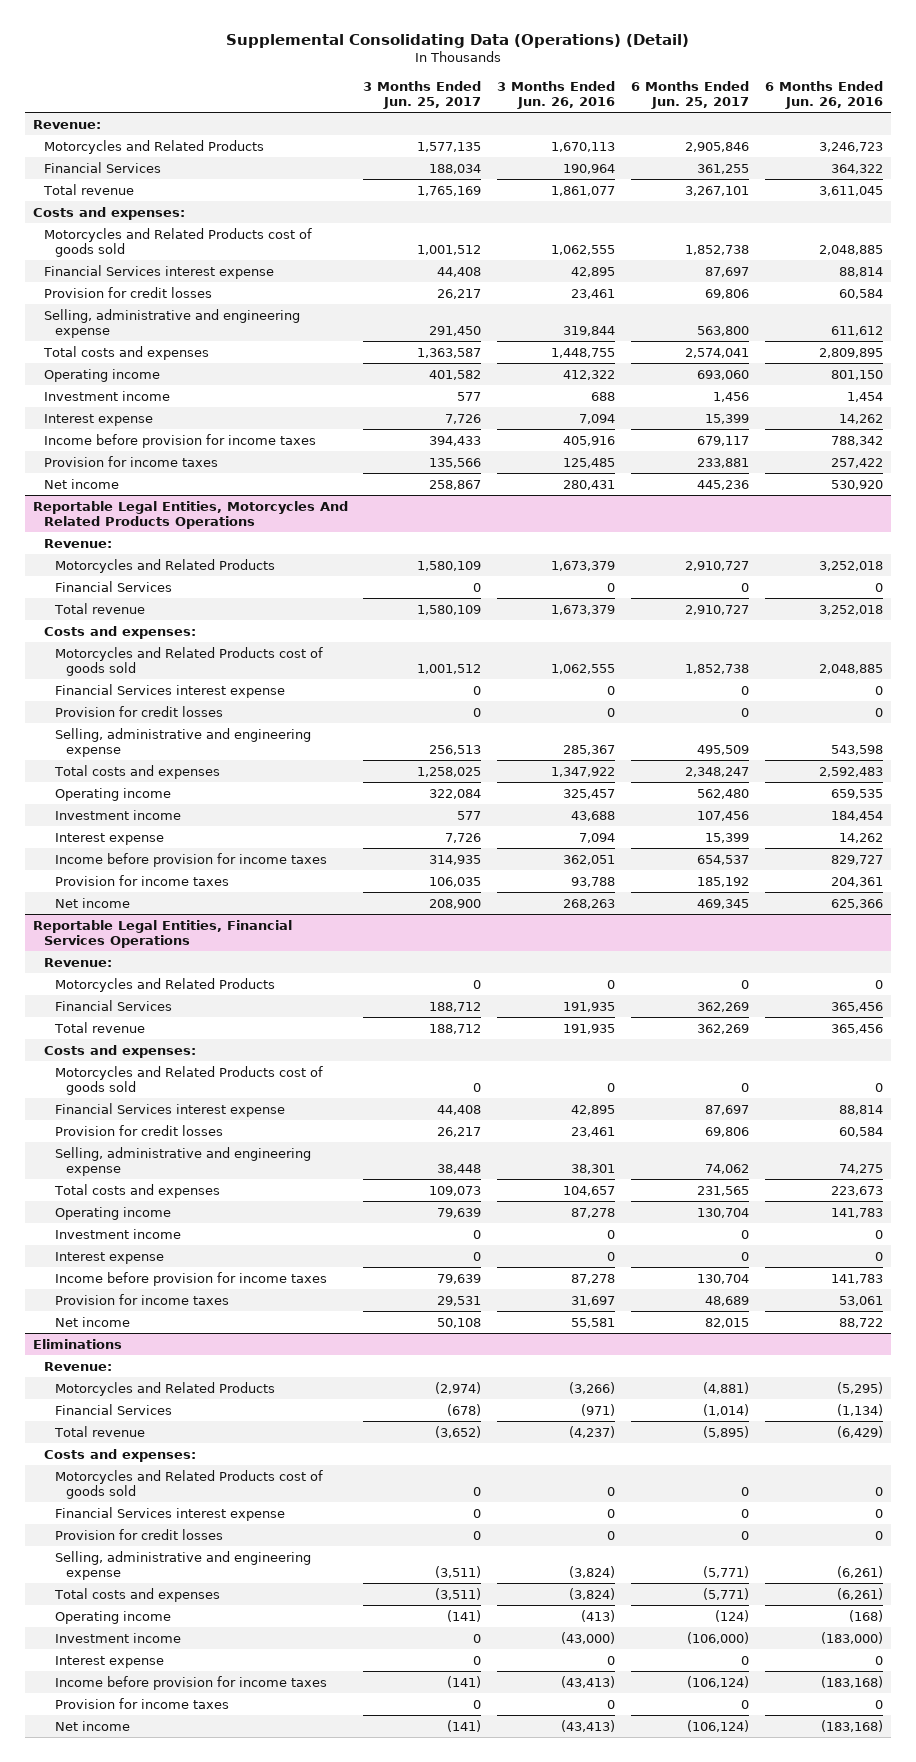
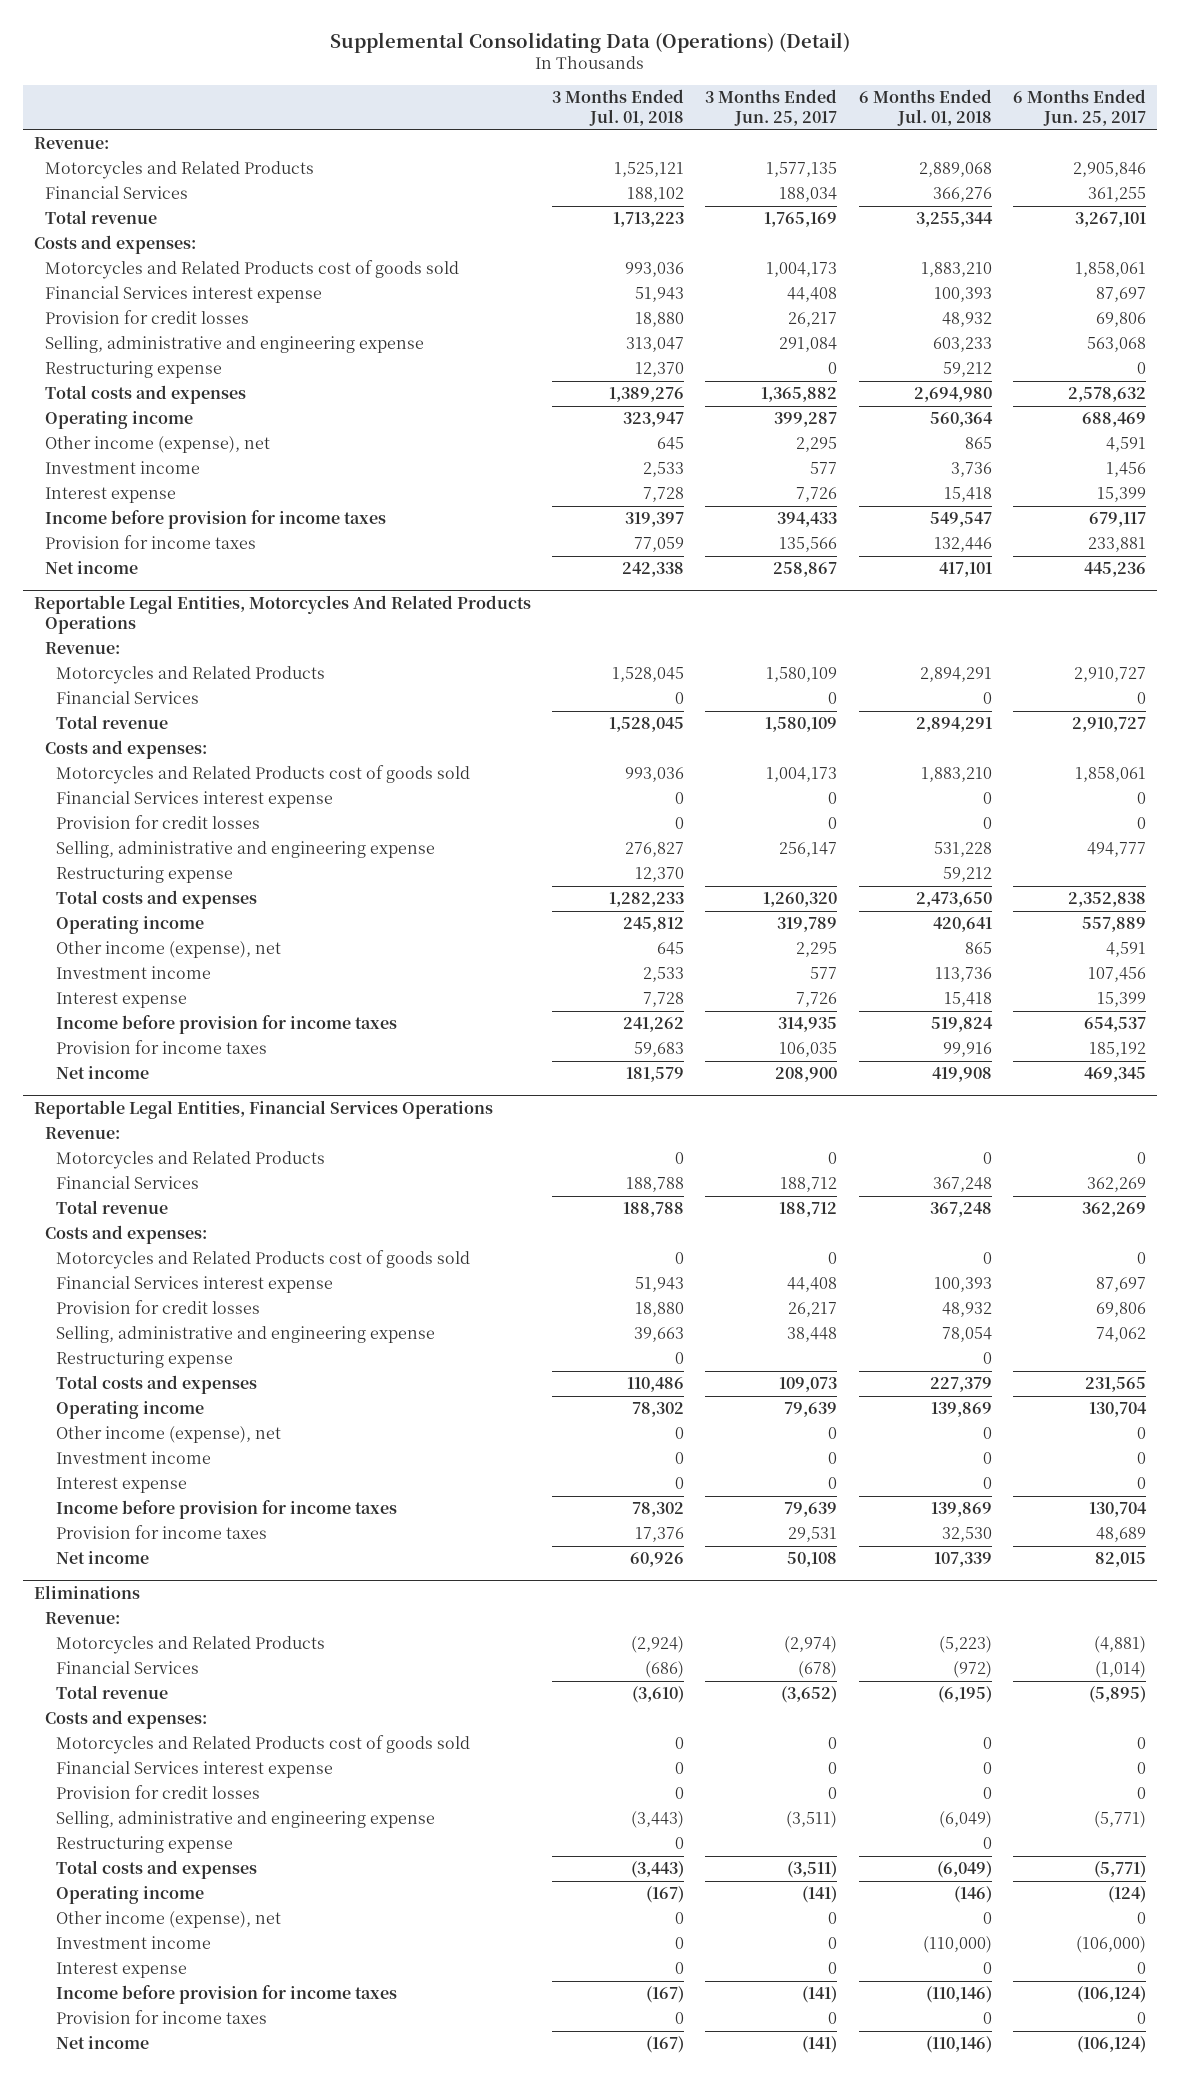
- | 3 Months Ended Jun. 25, 2017 | 3 Months Ended Jun. 26, 2016 | 6 Months Ended Jun. 25, 2017 | 6 Months Ended Jun. 26, 2016
+ | 3 Months Ended Jul. 01, 2018 | 3 Months Ended Jun. 25, 2017 | 6 Months Ended Jul. 01, 2018 | 6 Months Ended Jun. 25, 2017
- Motorcycles and Related Products cost of goods sold | 1,001,512 | 1,062,555 | 1,852,738 | 2,048,885
+ Motorcycles and Related Products cost of goods sold | 993,036 | 1,004,173 | 1,883,210 | 1,858,061
- Selling, administrative and engineering expense | 291,450 | 319,844 | 563,800 | 611,612
- Total costs and expenses | 1,363,587 | 1,448,755 | 2,574,041 | 2,809,895
- Operating income | 401,582 | 412,322 | 693,060 | 801,150
+ Selling, administrative and engineering expense | 313,047 | 291,084 | 603,233 | 563,068
+ Restructuring expense | 12,370 | 0 | 59,212 | 0
+ Total costs and expenses | 1,389,276 | 1,365,882 | 2,694,980 | 2,578,632
+ Operating income | 323,947 | 399,287 | 560,364 | 688,469
+ Other income (expense), net | 645 | 2,295 | 865 | 4,591
@ Reportable Legal Entities, Motorcycles And Related Products Operations
- Motorcycles and Related Products cost of goods sold | 1,001,512 | 1,062,555 | 1,852,738 | 2,048,885
+ Motorcycles and Related Products cost of goods sold | 993,036 | 1,004,173 | 1,883,210 | 1,858,061
- Selling, administrative and engineering expense | 256,513 | 285,367 | 495,509 | 543,598
- Total costs and expenses | 1,258,025 | 1,347,922 | 2,348,247 | 2,592,483
- Operating income | 322,084 | 325,457 | 562,480 | 659,535
+ Selling, administrative and engineering expense | 276,827 | 256,147 | 531,228 | 494,777
+ Restructuring expense | 12,370 | | 59,212 |
+ Total costs and expenses | 1,282,233 | 1,260,320 | 2,473,650 | 2,352,838
+ Operating income | 245,812 | 319,789 | 420,641 | 557,889
+ Other income (expense), net | 645 | 2,295 | 865 | 4,591
@ Reportable Legal Entities, Financial Services Operations
+ Restructuring expense | 0 | | 0 |
+ Other income (expense), net | 0 | 0 | 0 | 0
@ Eliminations
+ Restructuring expense | 0 | | 0 |
+ Other income (expense), net | 0 | 0 | 0 | 0

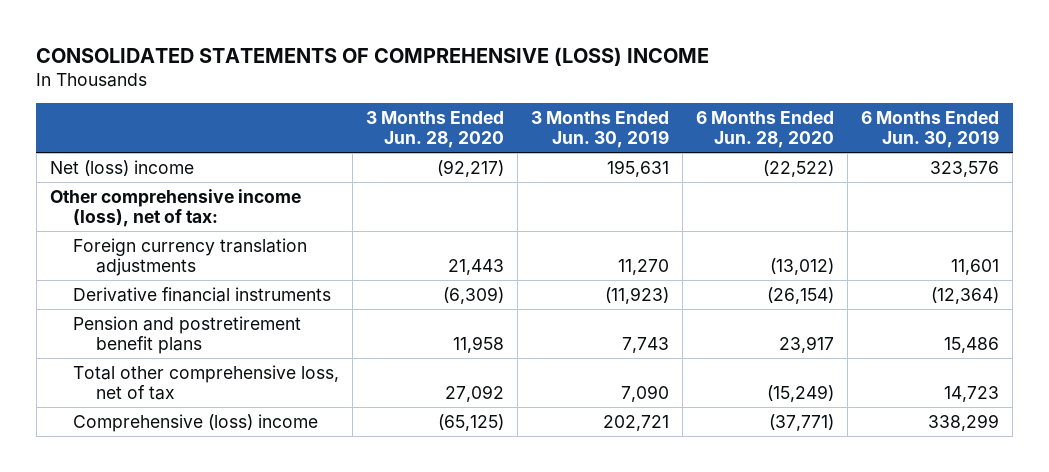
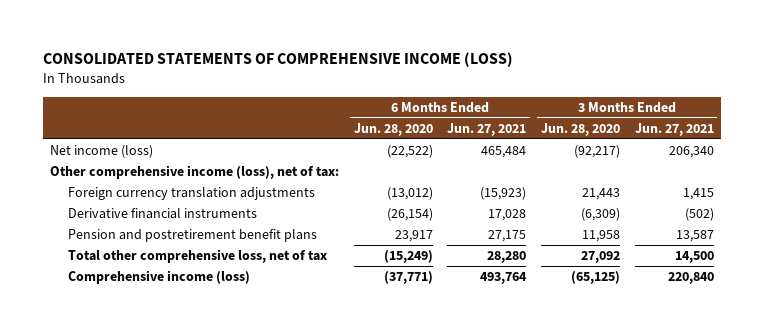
- CONSOLIDATED STATEMENTS OF COMPREHENSIVE (LOSS) INCOME
+ CONSOLIDATED STATEMENTS OF COMPREHENSIVE INCOME (LOSS)
- | 3 Months Ended Jun. 28, 2020 | 3 Months Ended Jun. 30, 2019 | 6 Months Ended Jun. 28, 2020 | 6 Months Ended Jun. 30, 2019
+ | 6 Months Ended Jun. 28, 2020 | 6 Months Ended Jun. 27, 2021 | 3 Months Ended Jun. 28, 2020 | 3 Months Ended Jun. 27, 2021
- Net (loss) income | (92,217) | 195,631 | (22,522) | 323,576
+ Net income (loss) | (22,522) | 465,484 | (92,217) | 206,340
- Comprehensive (loss) income | (65,125) | 202,721 | (37,771) | 338,299
+ Comprehensive income (loss) | (37,771) | 493,764 | (65,125) | 220,840

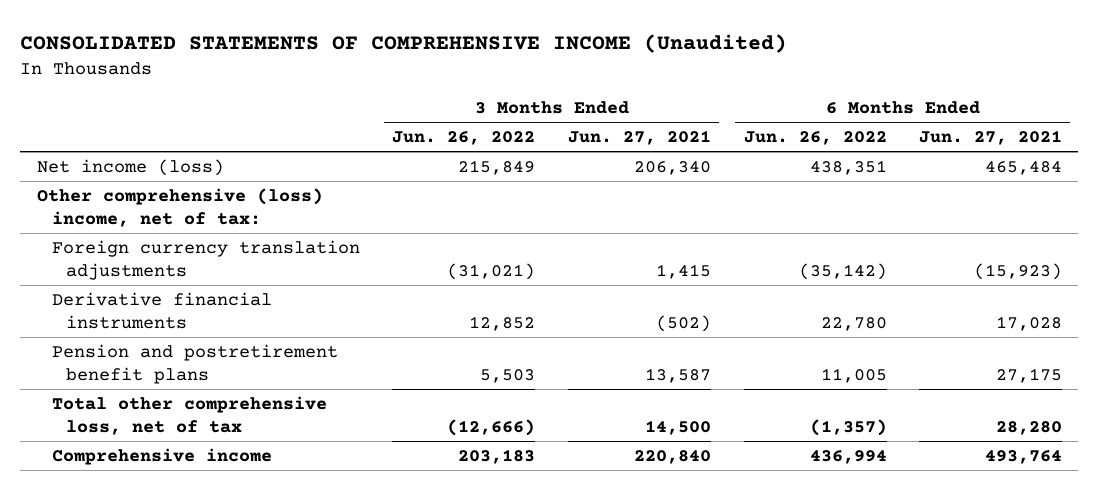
- CONSOLIDATED STATEMENTS OF COMPREHENSIVE INCOME (LOSS)
+ CONSOLIDATED STATEMENTS OF COMPREHENSIVE INCOME (Unaudited)
- | 6 Months Ended Jun. 28, 2020 | 6 Months Ended Jun. 27, 2021 | 3 Months Ended Jun. 28, 2020 | 3 Months Ended Jun. 27, 2021
+ | 3 Months Ended Jun. 26, 2022 | 3 Months Ended Jun. 27, 2021 | 6 Months Ended Jun. 26, 2022 | 6 Months Ended Jun. 27, 2021
- Other comprehensive income (loss), net of tax:
+ Other comprehensive (loss) income, net of tax:
- Comprehensive income (loss) | (37,771) | 493,764 | (65,125) | 220,840
+ Comprehensive income | 203,183 | 220,840 | 436,994 | 493,764

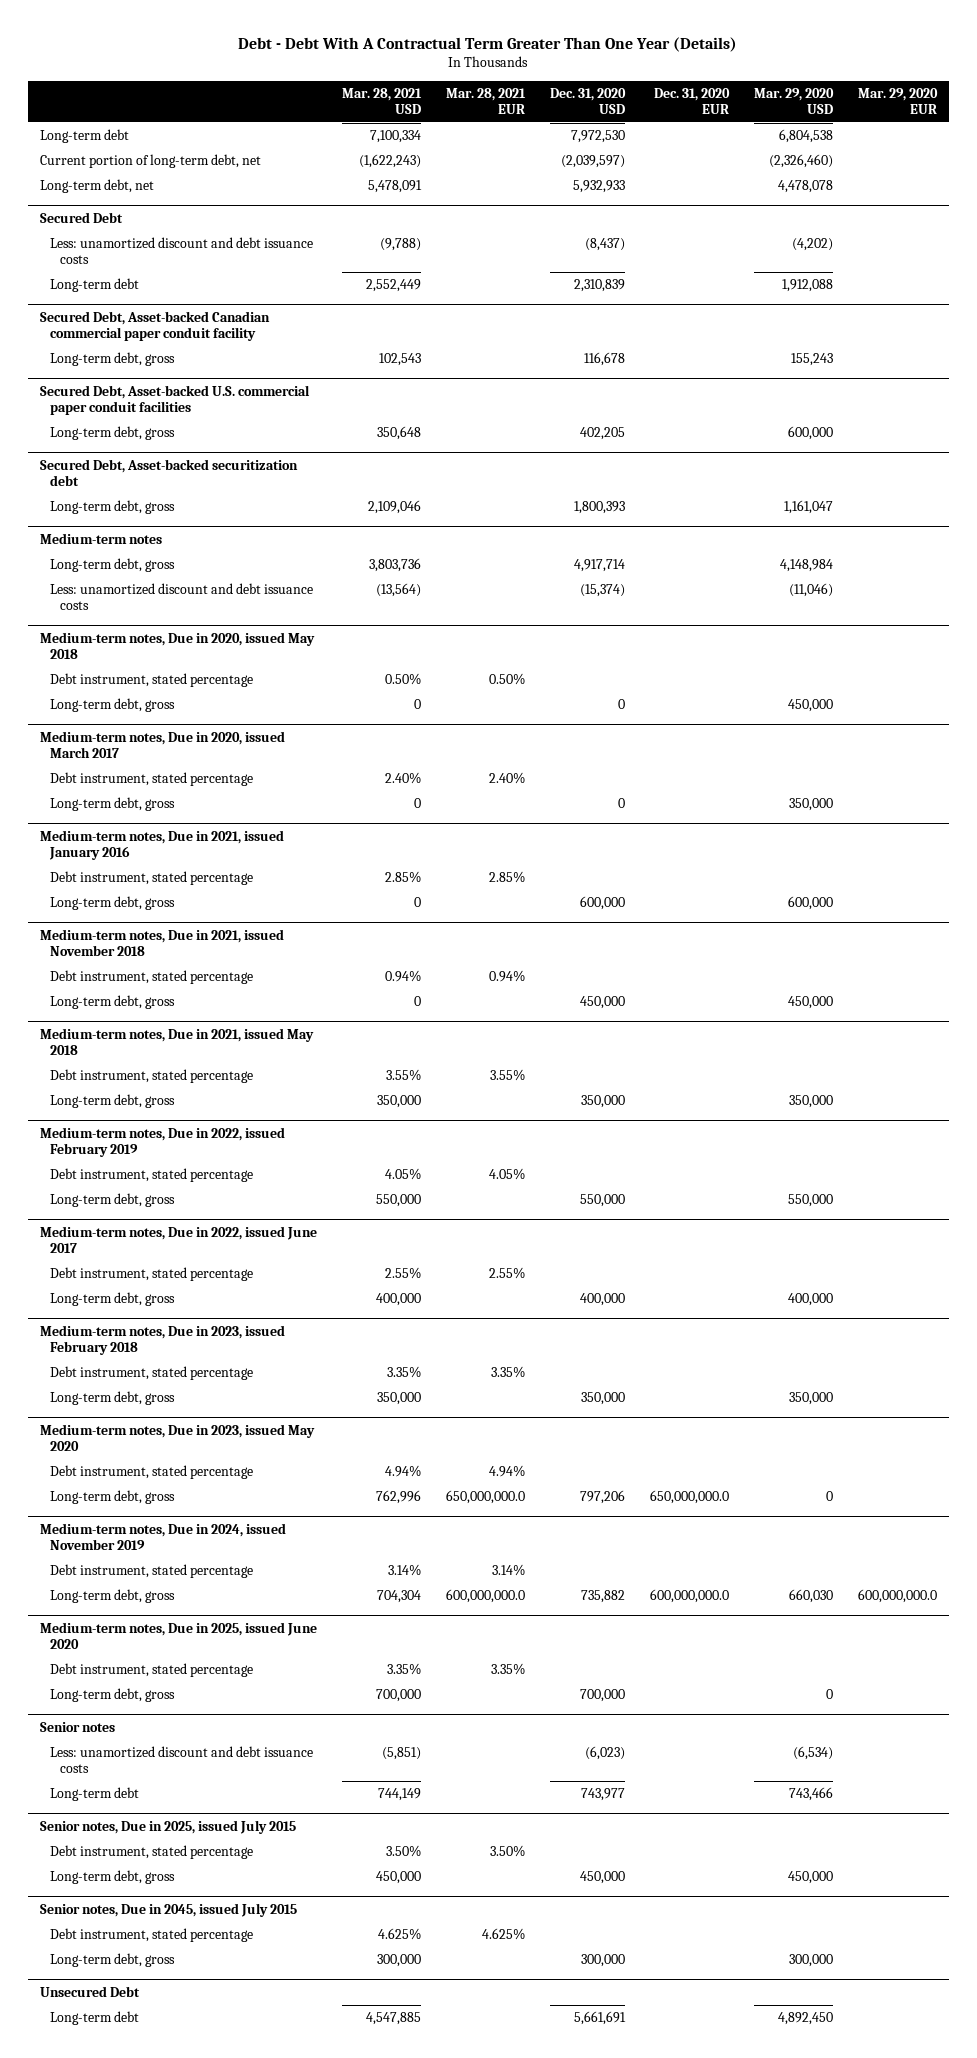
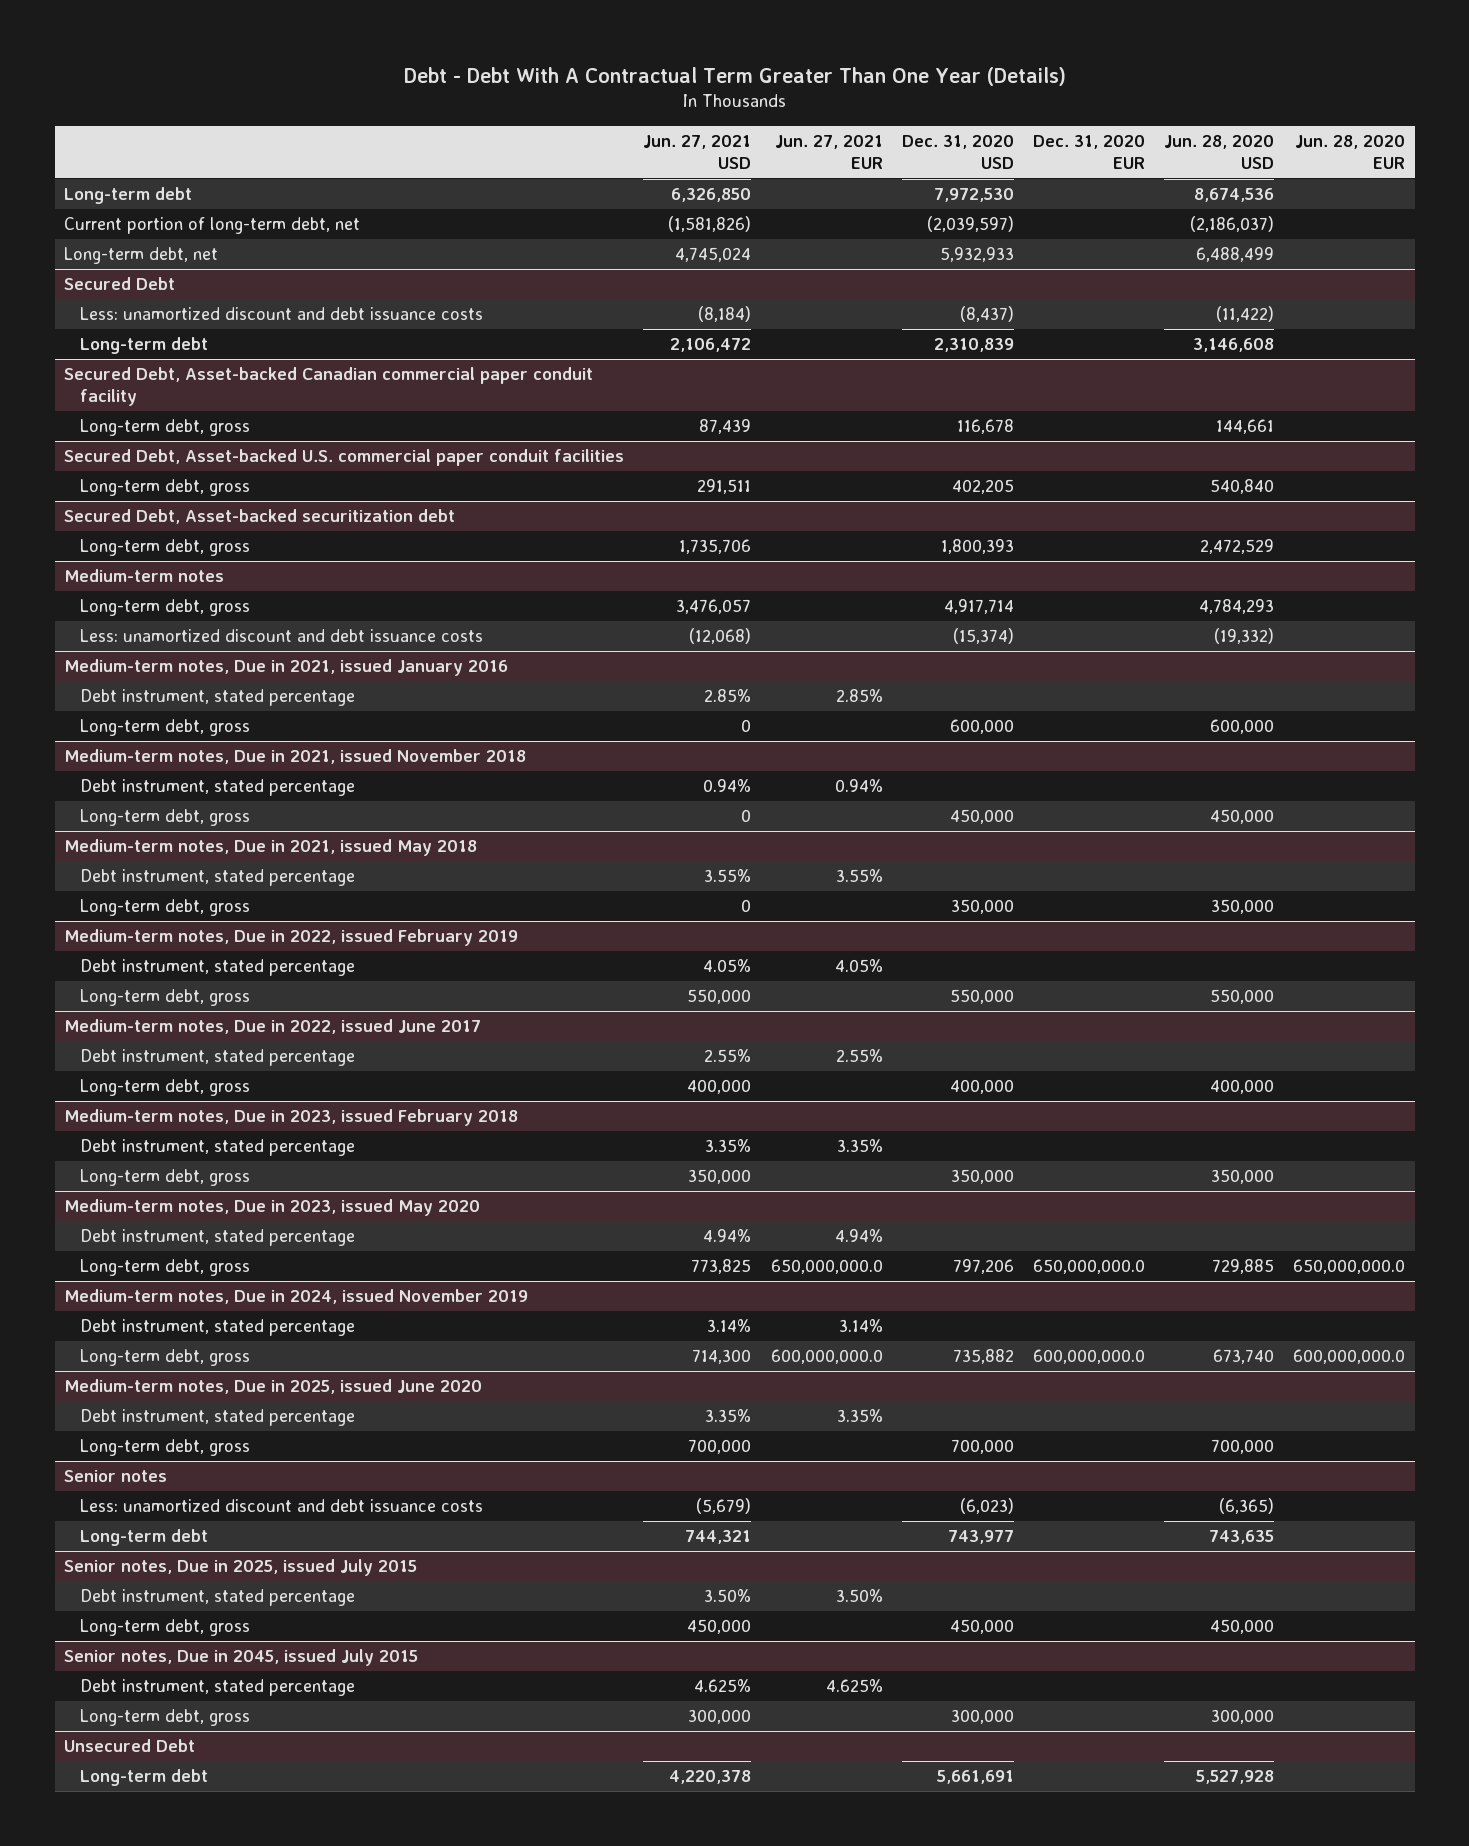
- | Mar. 28, 2021 USD | Mar. 28, 2021 EUR | Dec. 31, 2020 USD | Dec. 31, 2020 EUR | Mar. 29, 2020 USD | Mar. 29, 2020 EUR
+ | Jun. 27, 2021 USD | Jun. 27, 2021 EUR | Dec. 31, 2020 USD | Dec. 31, 2020 EUR | Jun. 28, 2020 USD | Jun. 28, 2020 EUR
- Medium-term notes, Due in 2020, issued May 2018
- Debt instrument, stated percentage | 0.50% | 0.50% | | | |
- Long-term debt, gross | 0 | | 0 | | 450,000 |
- Medium-term notes, Due in 2020, issued March 2017
- Debt instrument, stated percentage | 2.40% | 2.40% | | | |
- Long-term debt, gross | 0 | | 0 | | 350,000 |

